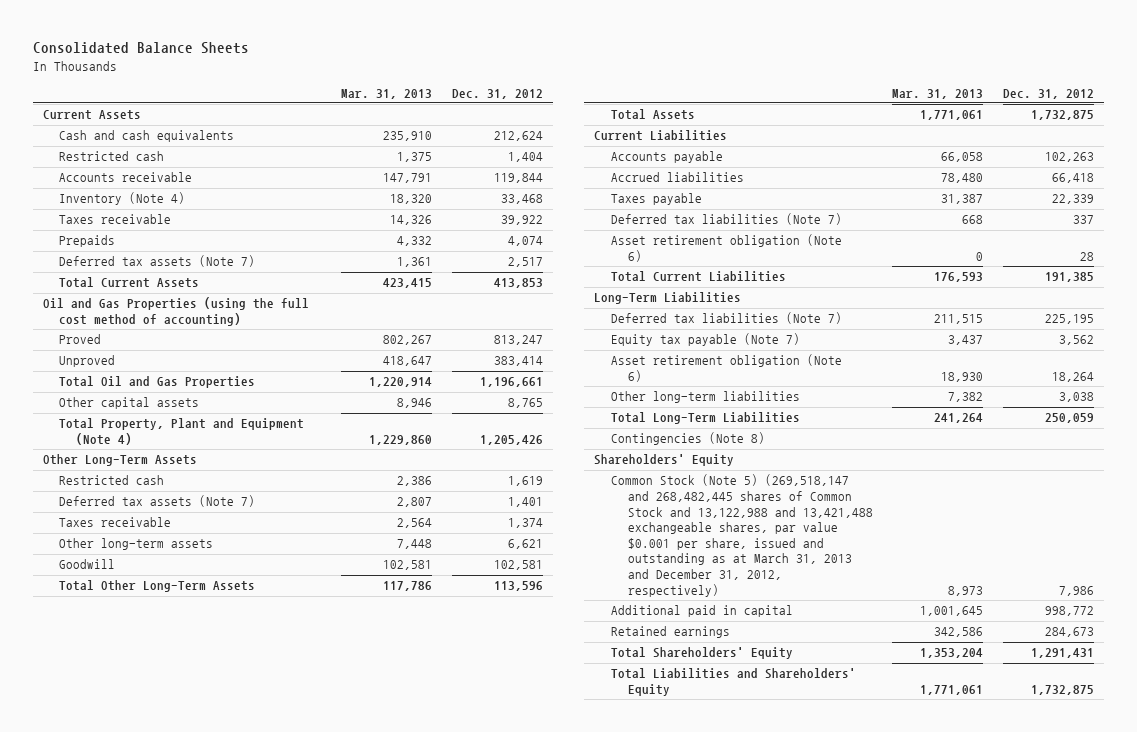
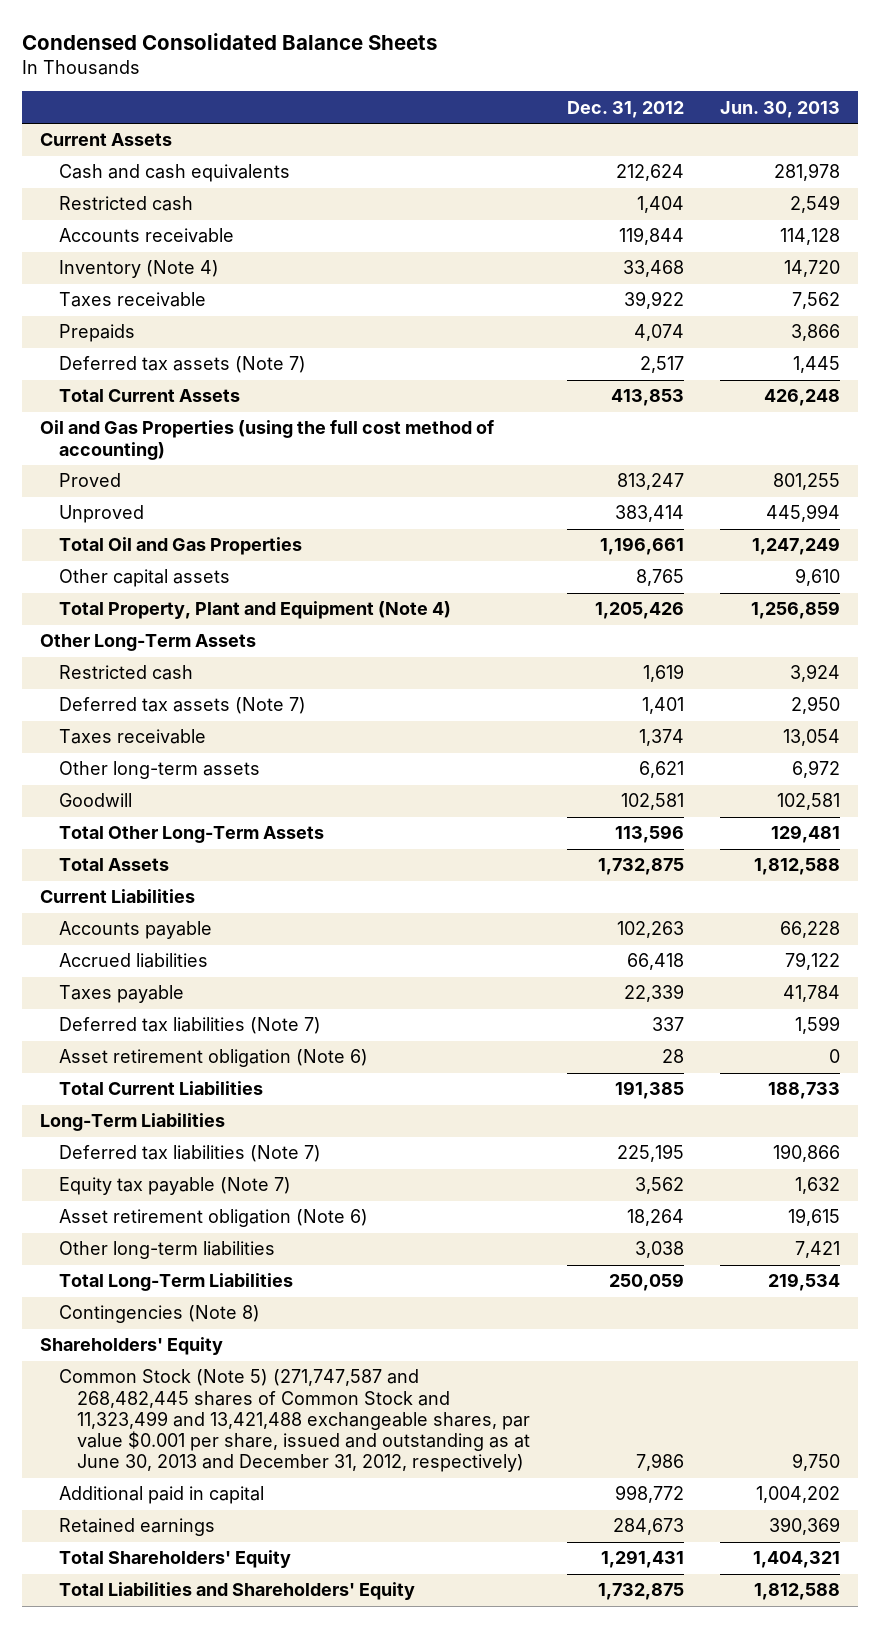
- Consolidated Balance Sheets
+ Condensed Consolidated Balance Sheets
- | Mar. 31, 2013 | Dec. 31, 2012
+ | Dec. 31, 2012 | Jun. 30, 2013
- Common Stock (Note 5) (269,518,147 and 268,482,445 shares of Common Stock and 13,122,988 and 13,421,488 exchangeable shares, par value $0.001 per share, issued and outstanding as at March 31, 2013 and December 31, 2012, respectively) | 8,973 | 7,986
+ Common Stock (Note 5) (271,747,587 and 268,482,445 shares of Common Stock and 11,323,499 and 13,421,488 exchangeable shares, par value $0.001 per share, issued and outstanding as at June 30, 2013 and December 31, 2012, respectively) | 7,986 | 9,750

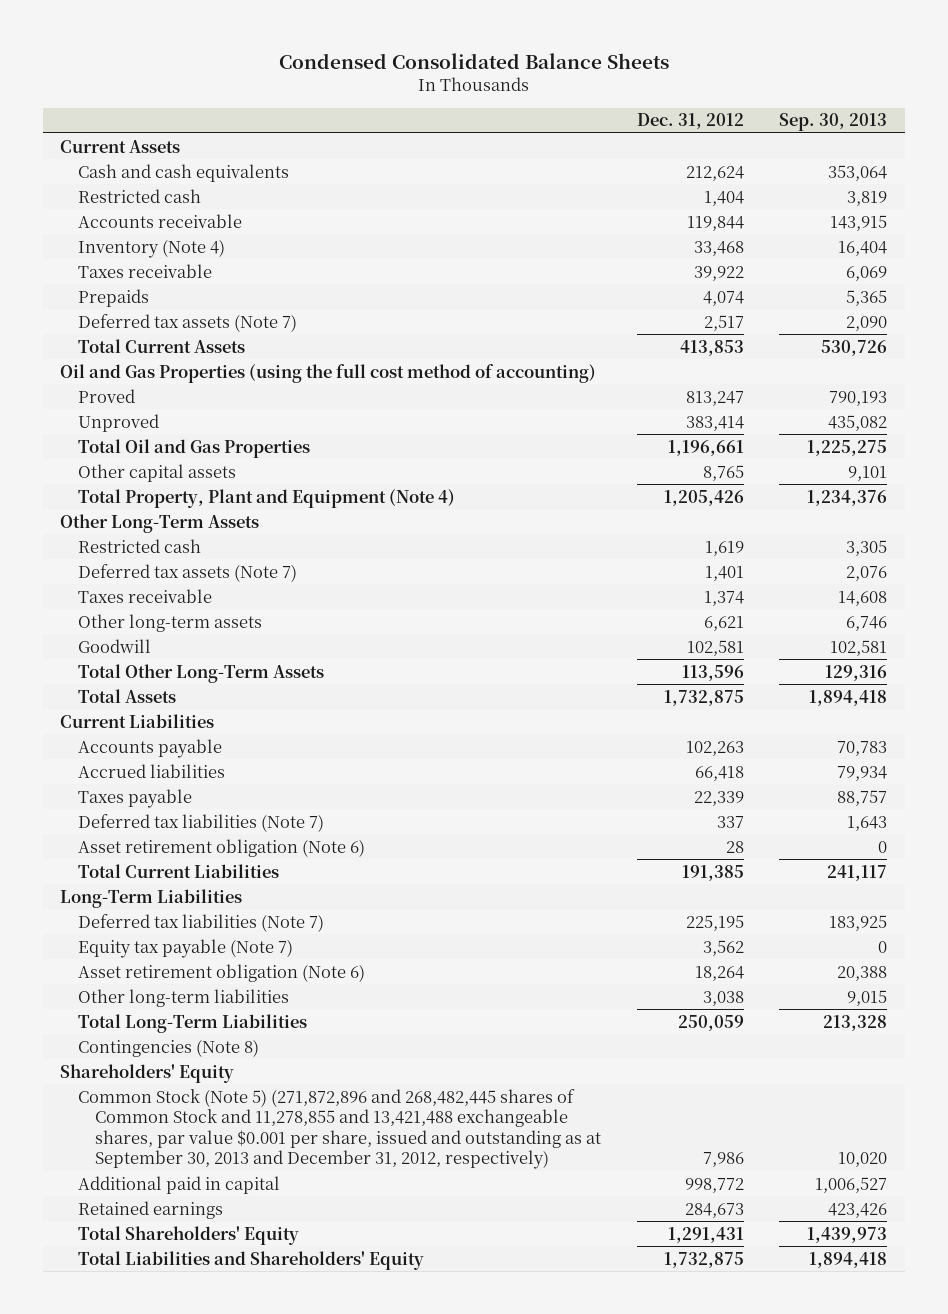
- | Dec. 31, 2012 | Jun. 30, 2013
+ | Dec. 31, 2012 | Sep. 30, 2013
- Common Stock (Note 5) (271,747,587 and 268,482,445 shares of Common Stock and 11,323,499 and 13,421,488 exchangeable shares, par value $0.001 per share, issued and outstanding as at June 30, 2013 and December 31, 2012, respectively) | 7,986 | 9,750
+ Common Stock (Note 5) (271,872,896 and 268,482,445 shares of Common Stock and 11,278,855 and 13,421,488 exchangeable shares, par value $0.001 per share, issued and outstanding as at September 30, 2013 and December 31, 2012, respectively) | 7,986 | 10,020

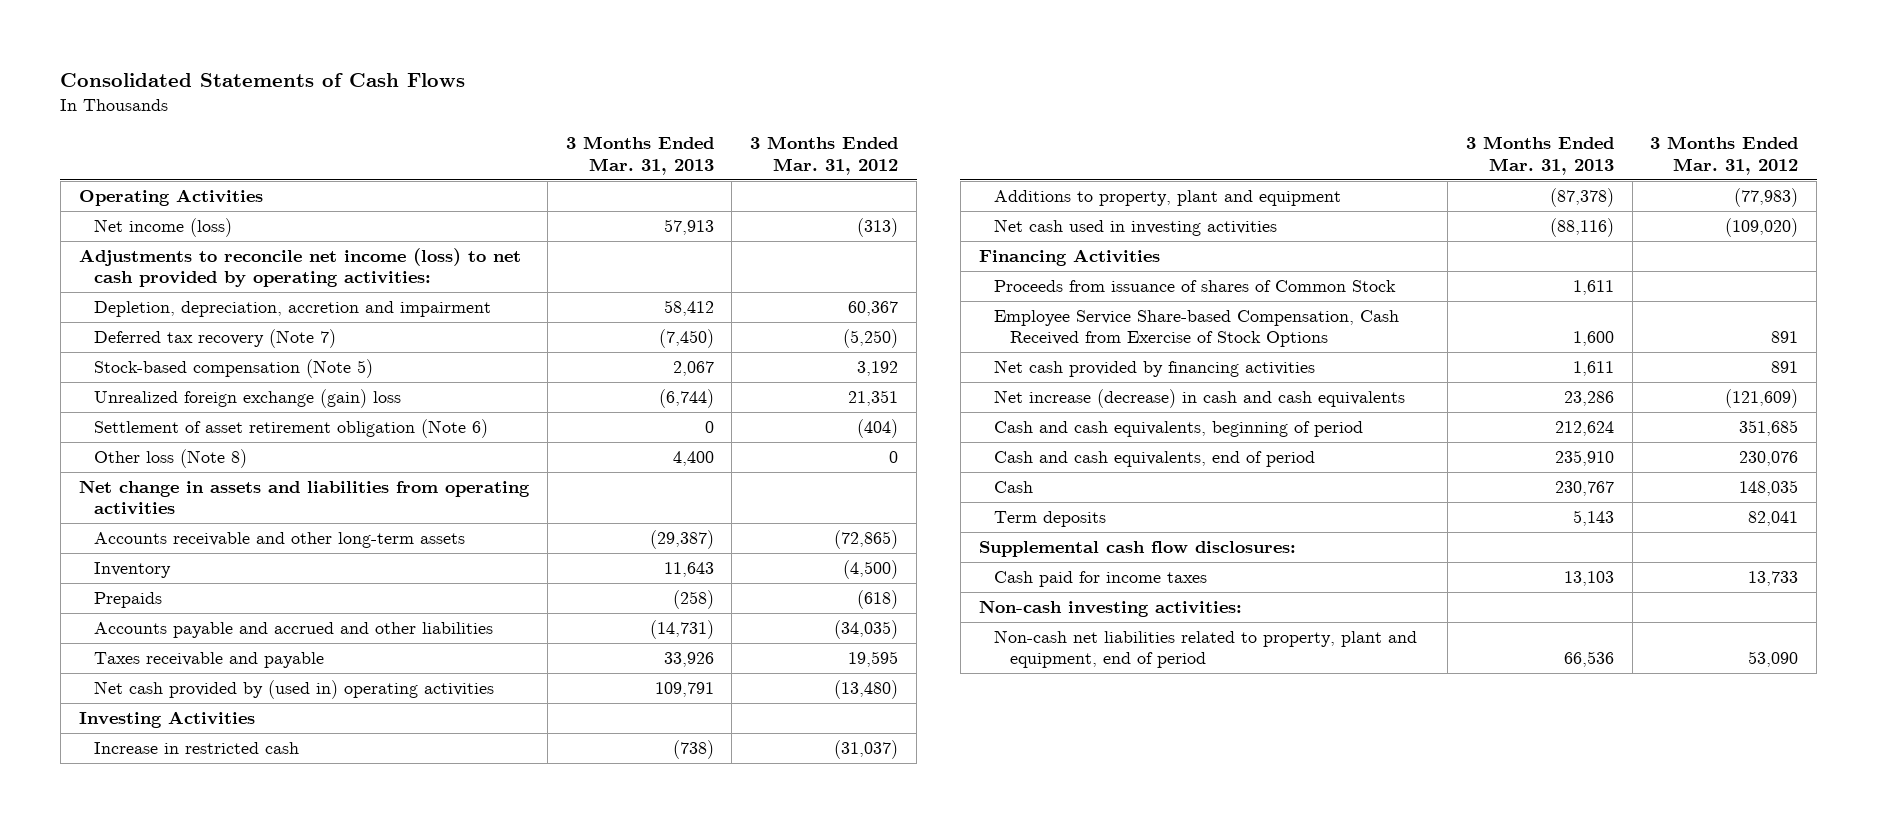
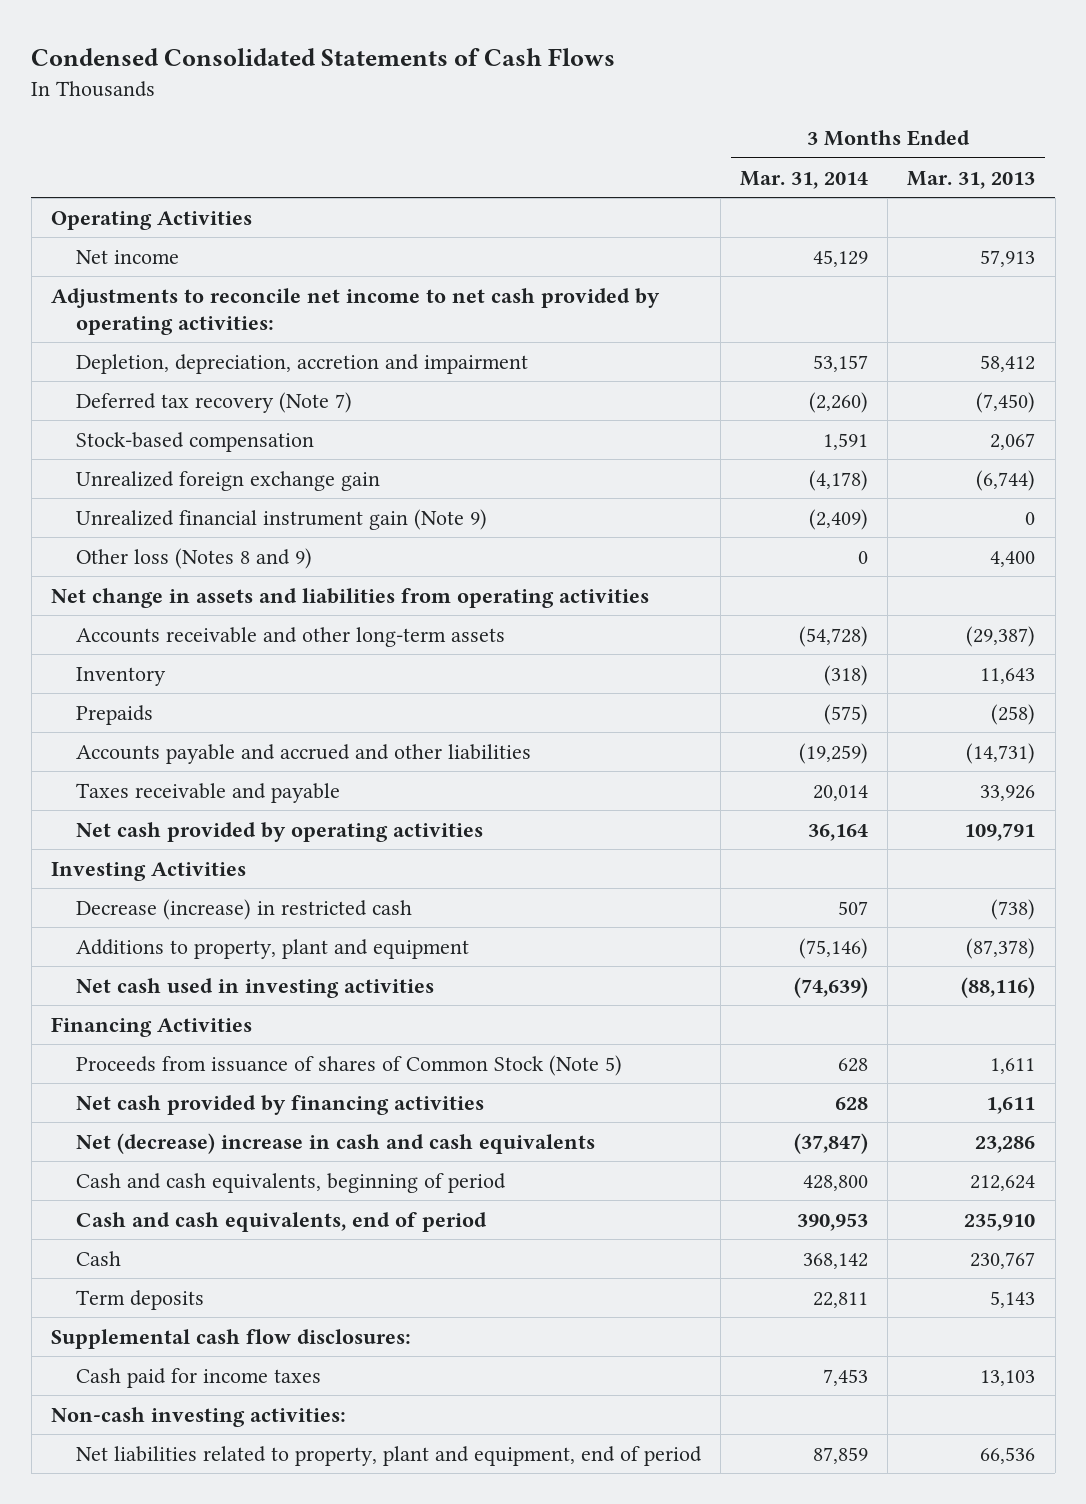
- Consolidated Statements of Cash Flows
+ Condensed Consolidated Statements of Cash Flows
- | 3 Months Ended Mar. 31, 2013 | 3 Months Ended Mar. 31, 2012
+ | 3 Months Ended Mar. 31, 2014 | 3 Months Ended Mar. 31, 2013
- Net income (loss) | 57,913 | (313)
- Adjustments to reconcile net income (loss) to net cash provided by operating activities:
+ Net income | 45,129 | 57,913
+ Adjustments to reconcile net income to net cash provided by operating activities:
- Stock-based compensation (Note 5) | 2,067 | 3,192
- Unrealized foreign exchange (gain) loss | (6,744) | 21,351
- Settlement of asset retirement obligation (Note 6) | 0 | (404)
- Other loss (Note 8) | 4,400 | 0
+ Stock-based compensation | 1,591 | 2,067
+ Unrealized foreign exchange gain | (4,178) | (6,744)
+ Unrealized financial instrument gain (Note 9) | (2,409) | 0
+ Other loss (Notes 8 and 9) | 0 | 4,400
- Net cash provided by (used in) operating activities | 109,791 | (13,480)
+ Net cash provided by operating activities | 36,164 | 109,791
- Increase in restricted cash | (738) | (31,037)
+ Decrease (increase) in restricted cash | 507 | (738)
- Proceeds from issuance of shares of Common Stock | 1,611 |
- Employee Service Share-based Compensation, Cash Received from Exercise of Stock Options | 1,600 | 891
+ Proceeds from issuance of shares of Common Stock (Note 5) | 628 | 1,611
- Net increase (decrease) in cash and cash equivalents | 23,286 | (121,609)
+ Net (decrease) increase in cash and cash equivalents | (37,847) | 23,286
- Non-cash net liabilities related to property, plant and equipment, end of period | 66,536 | 53,090
+ Net liabilities related to property, plant and equipment, end of period | 87,859 | 66,536

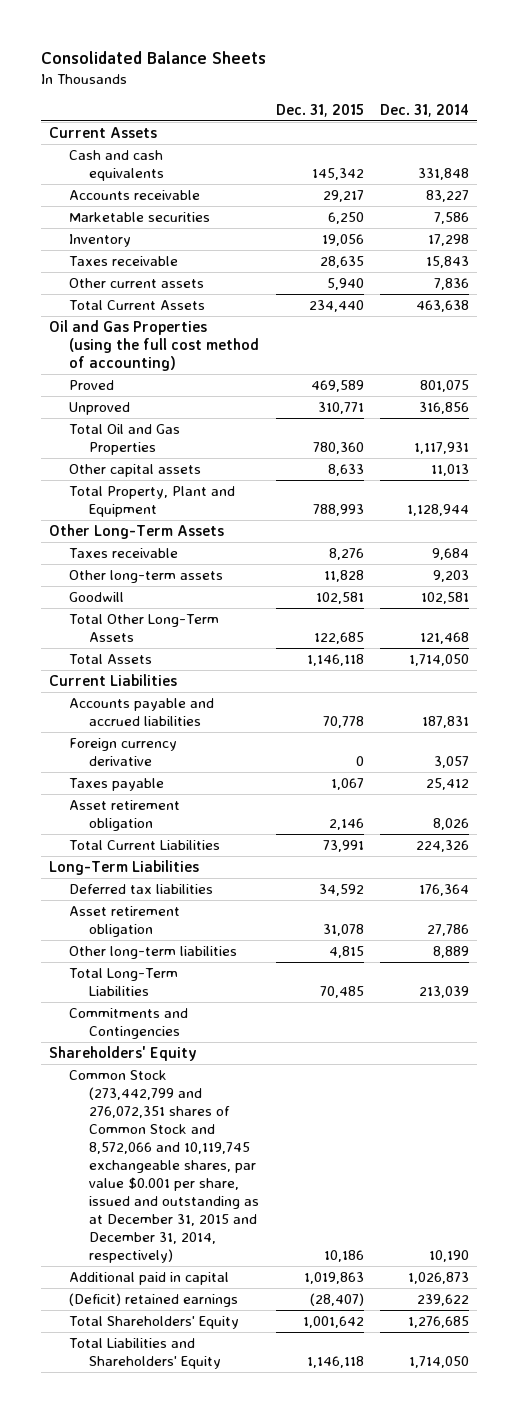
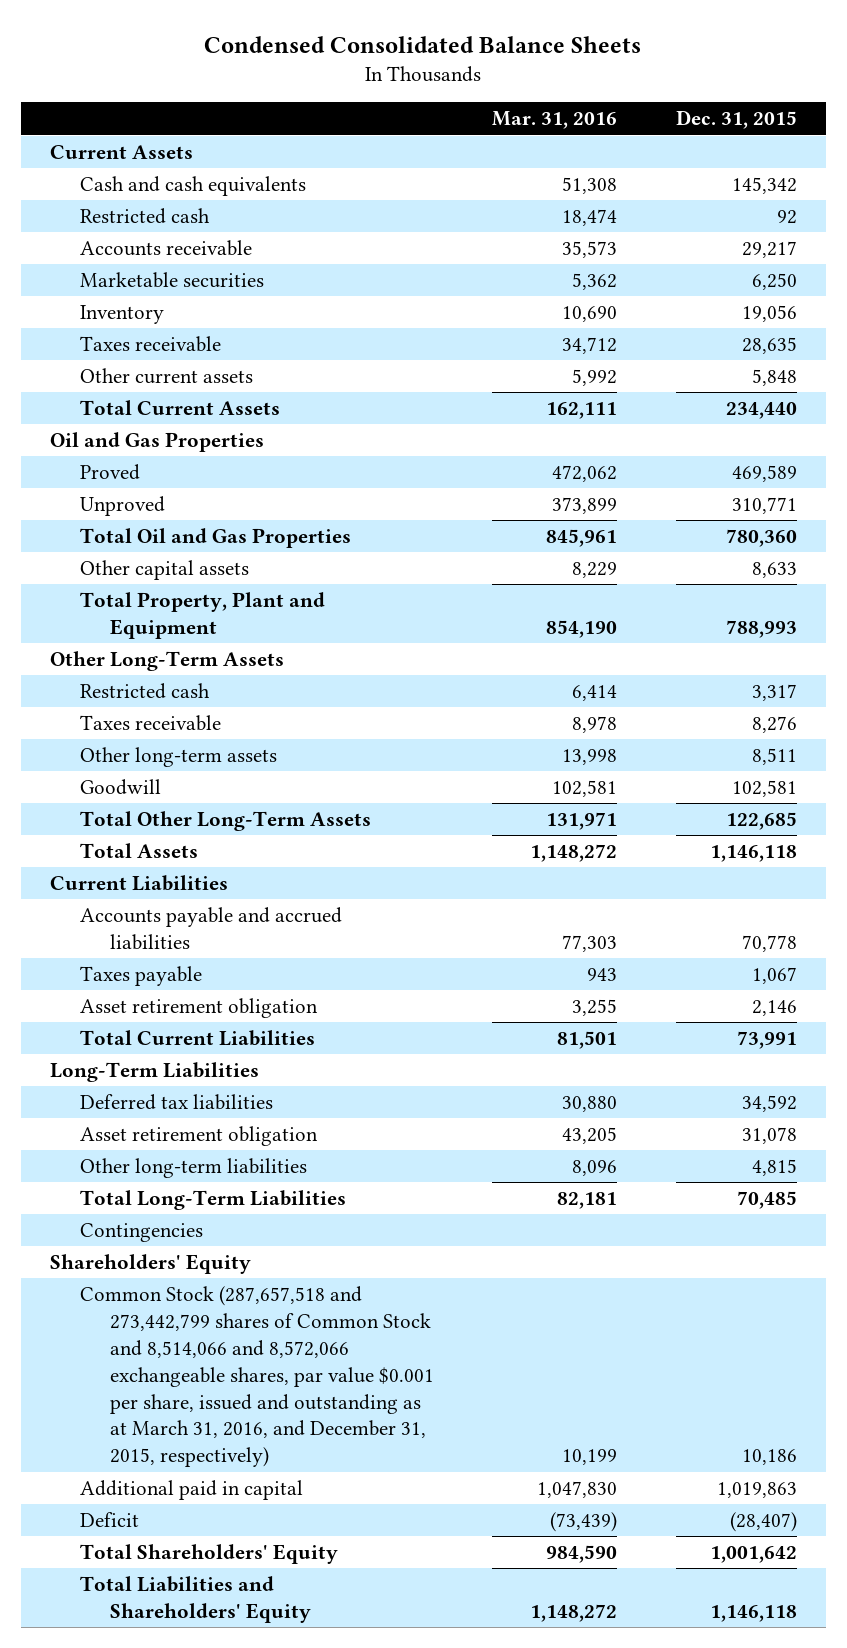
- Consolidated Balance Sheets
+ Condensed Consolidated Balance Sheets
- | Dec. 31, 2015 | Dec. 31, 2014
+ | Mar. 31, 2016 | Dec. 31, 2015
+ Restricted cash | 18,474 | 92
- Other current assets | 5,940 | 7,836
+ Other current assets | 5,992 | 5,848
- Oil and Gas Properties (using the full cost method of accounting)
+ Oil and Gas Properties
+ Restricted cash | 6,414 | 3,317
- Other long-term assets | 11,828 | 9,203
+ Other long-term assets | 13,998 | 8,511
- Foreign currency derivative | 0 | 3,057
- Commitments and Contingencies
+ Contingencies
- Common Stock (273,442,799 and 276,072,351 shares of Common Stock and 8,572,066 and 10,119,745 exchangeable shares, par value $0.001 per share, issued and outstanding as at December 31, 2015 and December 31, 2014, respectively) | 10,186 | 10,190
+ Common Stock (287,657,518 and 273,442,799 shares of Common Stock and 8,514,066 and 8,572,066 exchangeable shares, par value $0.001 per share, issued and outstanding as at March 31, 2016, and December 31, 2015, respectively) | 10,199 | 10,186
- (Deficit) retained earnings | (28,407) | 239,622
+ Deficit | (73,439) | (28,407)

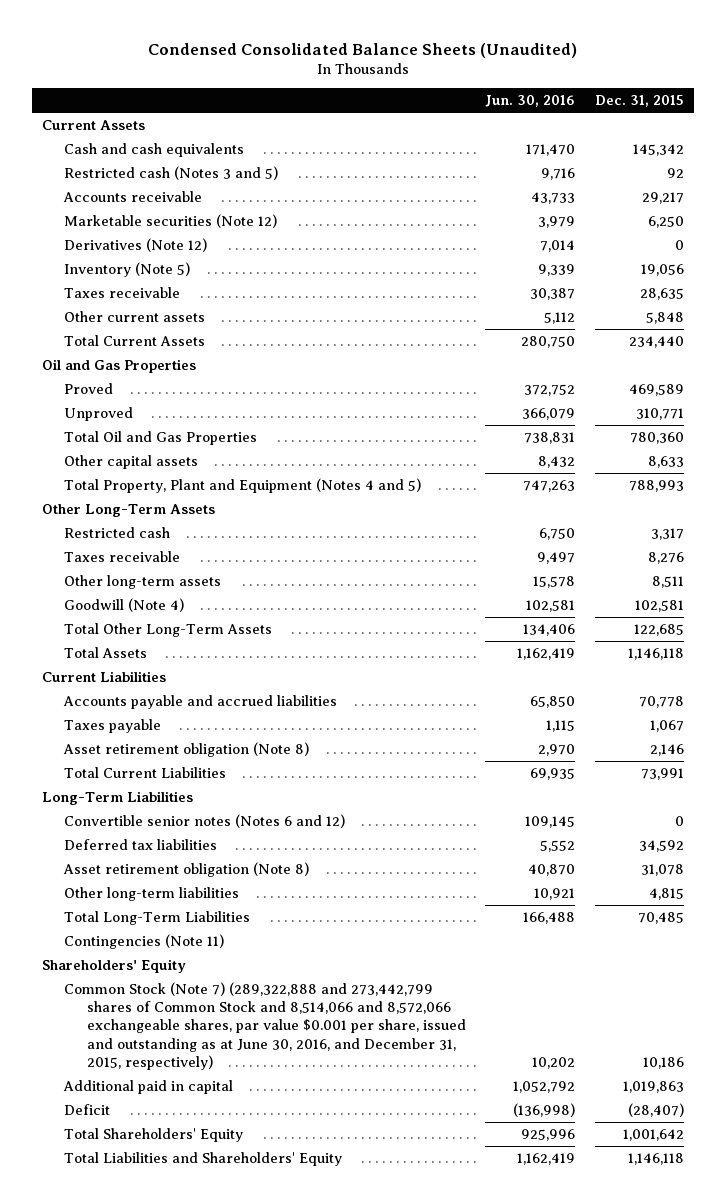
- Condensed Consolidated Balance Sheets
+ Condensed Consolidated Balance Sheets (Unaudited)
- | Mar. 31, 2016 | Dec. 31, 2015
+ | Jun. 30, 2016 | Dec. 31, 2015
- Restricted cash | 18,474 | 92
+ Restricted cash (Notes 3 and 5) | 9,716 | 92
- Marketable securities | 5,362 | 6,250
- Inventory | 10,690 | 19,056
+ Marketable securities (Note 12) | 3,979 | 6,250
+ Derivatives (Note 12) | 7,014 | 0
+ Inventory (Note 5) | 9,339 | 19,056
- Total Property, Plant and Equipment | 854,190 | 788,993
+ Total Property, Plant and Equipment (Notes 4 and 5) | 747,263 | 788,993
- Goodwill | 102,581 | 102,581
+ Goodwill (Note 4) | 102,581 | 102,581
- Asset retirement obligation | 3,255 | 2,146
+ Asset retirement obligation (Note 8) | 2,970 | 2,146
+ Convertible senior notes (Notes 6 and 12) | 109,145 | 0
- Asset retirement obligation | 43,205 | 31,078
+ Asset retirement obligation (Note 8) | 40,870 | 31,078
- Contingencies
+ Contingencies (Note 11)
- Common Stock (287,657,518 and 273,442,799 shares of Common Stock and 8,514,066 and 8,572,066 exchangeable shares, par value $0.001 per share, issued and outstanding as at March 31, 2016, and December 31, 2015, respectively) | 10,199 | 10,186
+ Common Stock (Note 7) (289,322,888 and 273,442,799 shares of Common Stock and 8,514,066 and 8,572,066 exchangeable shares, par value $0.001 per share, issued and outstanding as at June 30, 2016, and December 31, 2015, respectively) | 10,202 | 10,186

